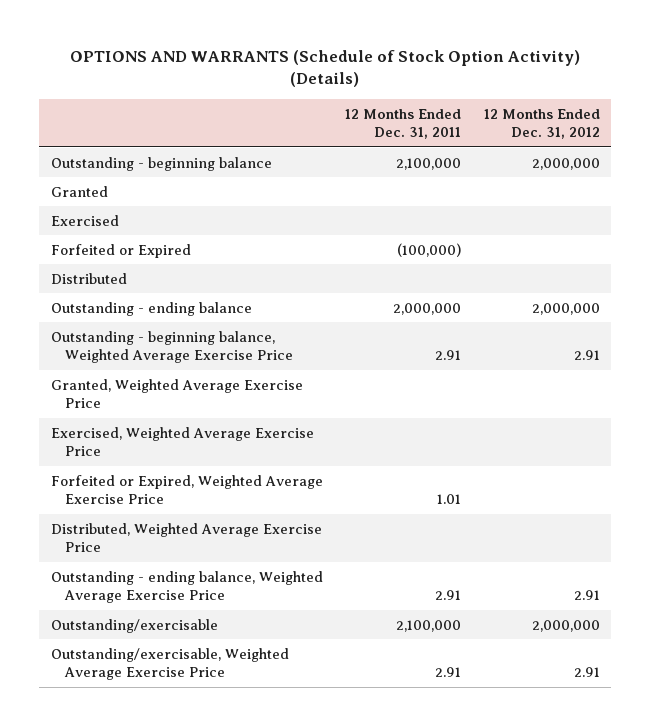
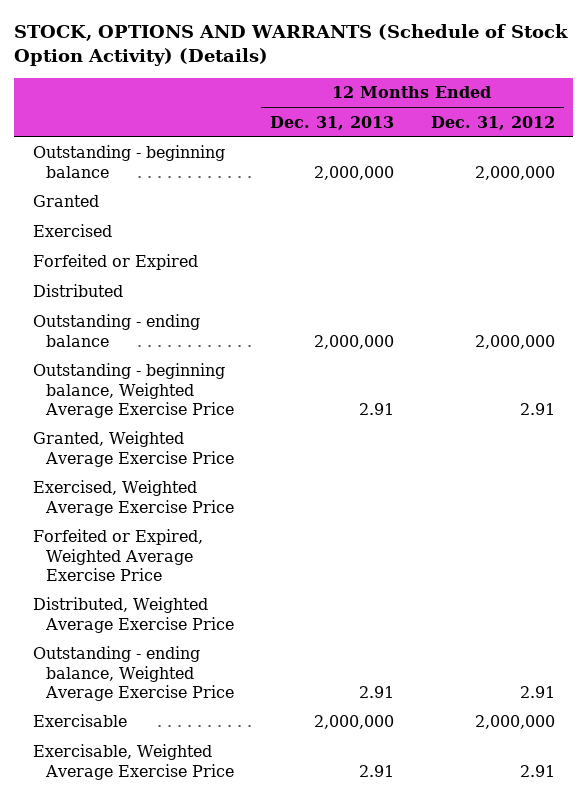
- OPTIONS AND WARRANTS (Schedule of Stock Option Activity) (Details)
+ STOCK, OPTIONS AND WARRANTS (Schedule of Stock Option Activity) (Details)
- | 12 Months Ended Dec. 31, 2011 | 12 Months Ended Dec. 31, 2012
+ | 12 Months Ended Dec. 31, 2013 | 12 Months Ended Dec. 31, 2012
- Outstanding/exercisable | 2,100,000 | 2,000,000
- Outstanding/exercisable, Weighted Average Exercise Price | 2.91 | 2.91
+ Exercisable | 2,000,000 | 2,000,000
+ Exercisable, Weighted Average Exercise Price | 2.91 | 2.91

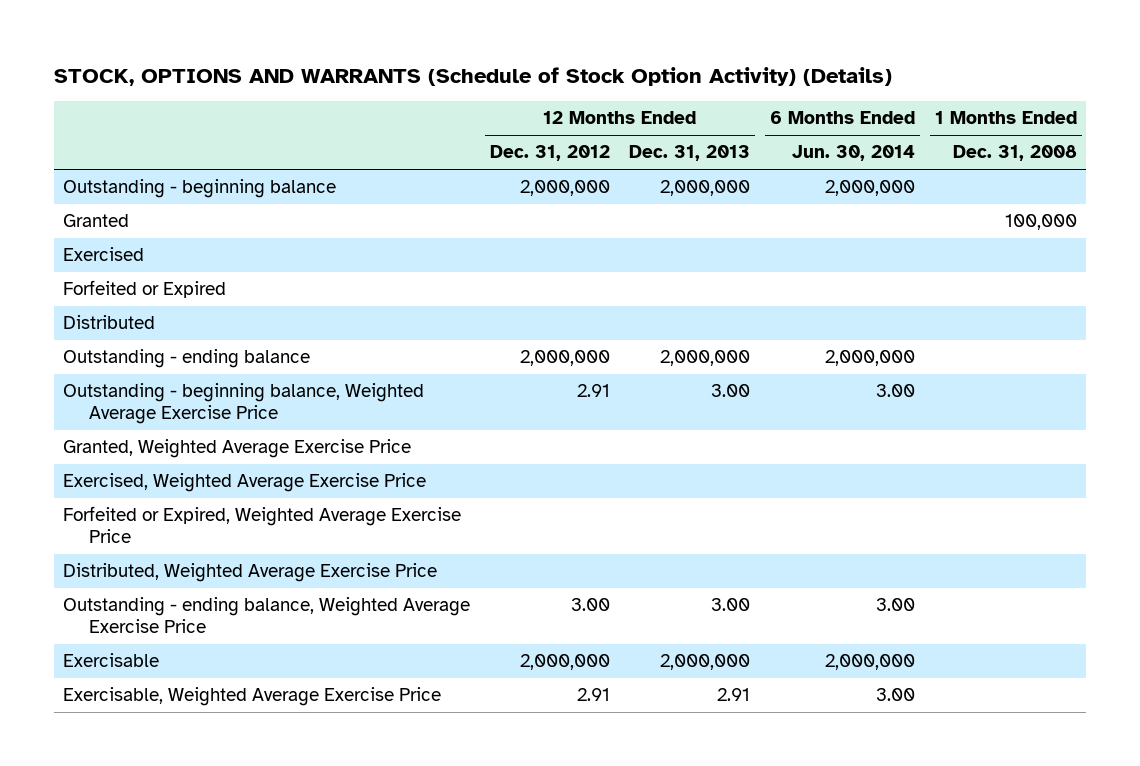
- | 12 Months Ended Dec. 31, 2013 | 12 Months Ended Dec. 31, 2012
+ | 12 Months Ended Dec. 31, 2012 | 12 Months Ended Dec. 31, 2013 | 6 Months Ended Jun. 30, 2014 | 1 Months Ended Dec. 31, 2008
- Outstanding - beginning balance, Weighted Average Exercise Price | 2.91 | 2.91
+ Outstanding - beginning balance, Weighted Average Exercise Price | 2.91 | 3.00 | 3.00 |
- Outstanding - ending balance, Weighted Average Exercise Price | 2.91 | 2.91
+ Outstanding - ending balance, Weighted Average Exercise Price | 3.00 | 3.00 | 3.00 |

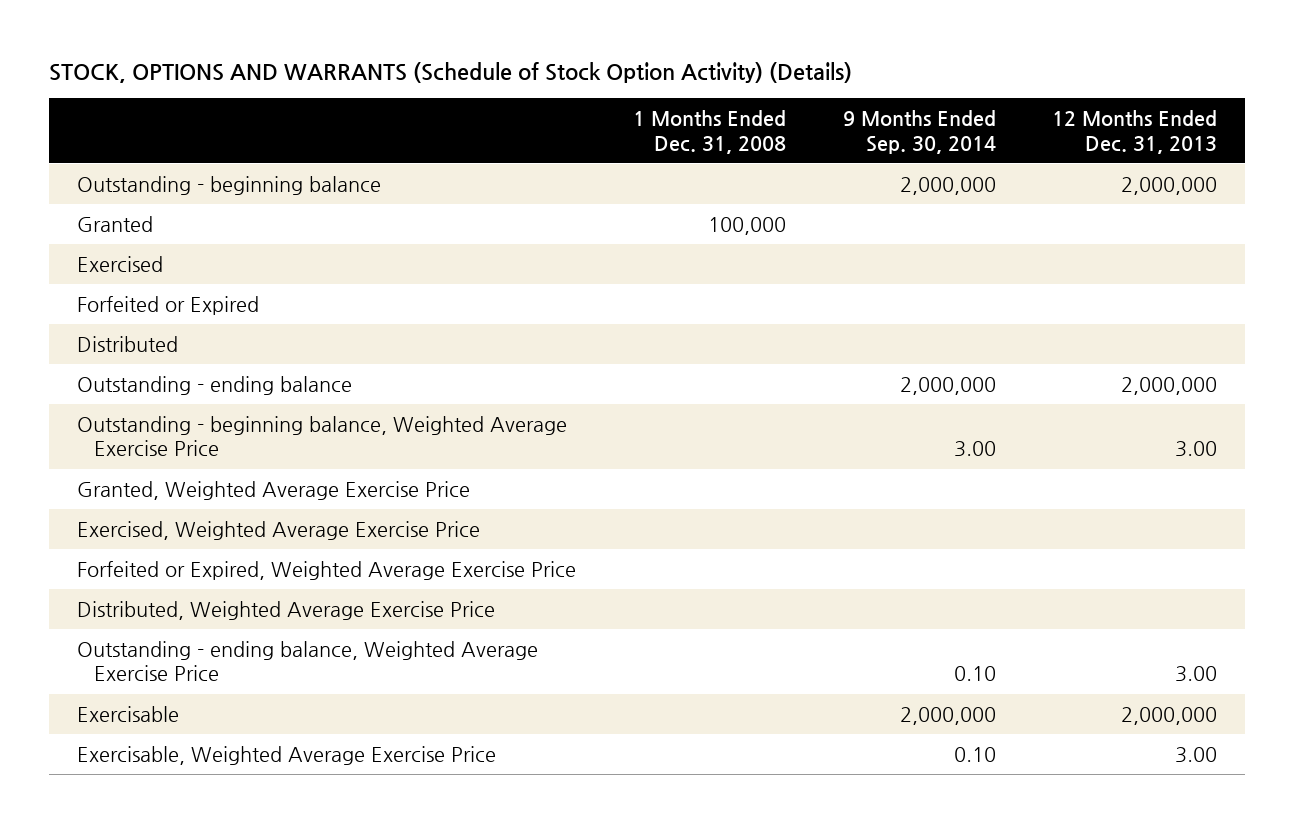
- | 12 Months Ended Dec. 31, 2012 | 12 Months Ended Dec. 31, 2013 | 6 Months Ended Jun. 30, 2014 | 1 Months Ended Dec. 31, 2008
+ | 1 Months Ended Dec. 31, 2008 | 9 Months Ended Sep. 30, 2014 | 12 Months Ended Dec. 31, 2013
- Exercisable, Weighted Average Exercise Price | 2.91 | 2.91 | 3.00 |
+ Exercisable, Weighted Average Exercise Price | | 0.10 | 3.00

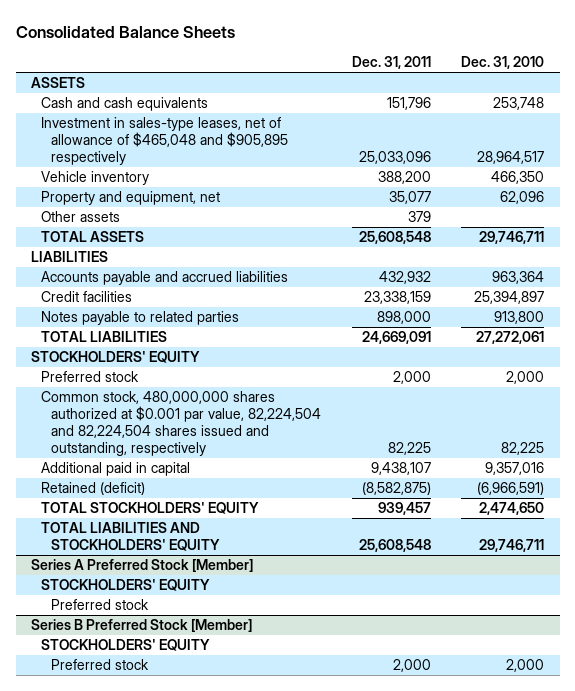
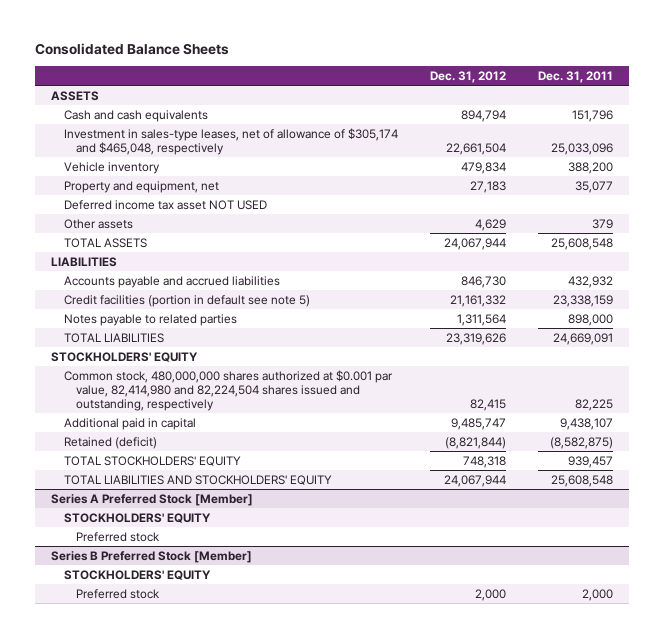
- | Dec. 31, 2011 | Dec. 31, 2010
+ | Dec. 31, 2012 | Dec. 31, 2011
- Investment in sales-type leases, net of allowance of $465,048 and $905,895 respectively | 25,033,096 | 28,964,517
+ Investment in sales-type leases, net of allowance of $305,174 and $465,048, respectively | 22,661,504 | 25,033,096
+ Deferred income tax asset NOT USED
- Credit facilities | 23,338,159 | 25,394,897
+ Credit facilities (portion in default see note 5) | 21,161,332 | 23,338,159
- Preferred stock | 2,000 | 2,000
- Common stock, 480,000,000 shares authorized at $0.001 par value, 82,224,504 and 82,224,504 shares issued and outstanding, respectively | 82,225 | 82,225
+ Common stock, 480,000,000 shares authorized at $0.001 par value, 82,414,980 and 82,224,504 shares issued and outstanding, respectively | 82,415 | 82,225

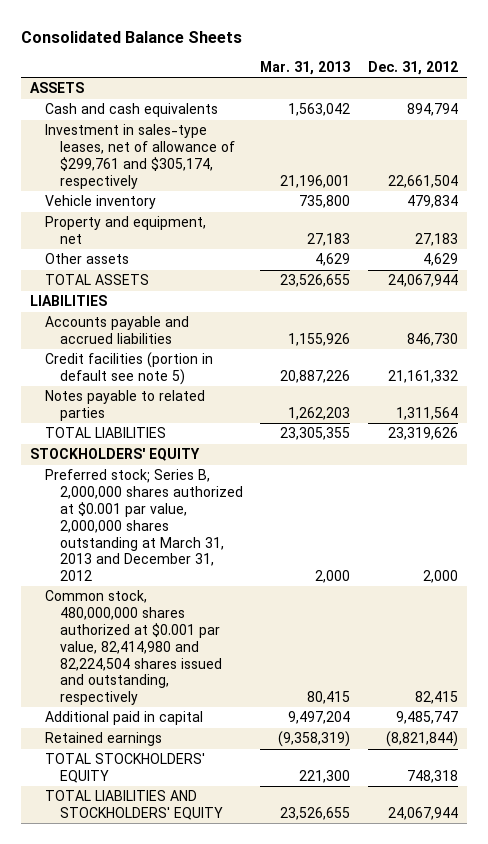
- | Dec. 31, 2012 | Dec. 31, 2011
+ | Mar. 31, 2013 | Dec. 31, 2012
- Investment in sales-type leases, net of allowance of $305,174 and $465,048, respectively | 22,661,504 | 25,033,096
+ Investment in sales-type leases, net of allowance of $299,761 and $305,174, respectively | 21,196,001 | 22,661,504
- Deferred income tax asset NOT USED
+ Preferred stock; Series B, 2,000,000 shares authorized at $0.001 par value, 2,000,000 shares outstanding at March 31, 2013 and December 31, 2012 | 2,000 | 2,000
- Retained (deficit) | (8,821,844) | (8,582,875)
+ Retained earnings | (9,358,319) | (8,821,844)
- Series A Preferred Stock [Member]
- STOCKHOLDERS' EQUITY
- Preferred stock
- Series B Preferred Stock [Member]
- STOCKHOLDERS' EQUITY
- Preferred stock | 2,000 | 2,000

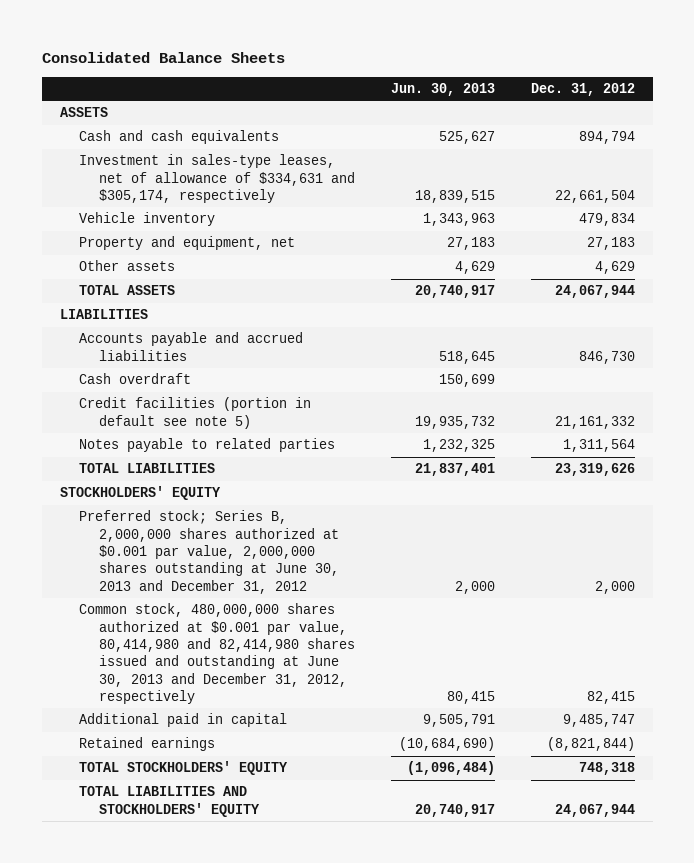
- | Mar. 31, 2013 | Dec. 31, 2012
+ | Jun. 30, 2013 | Dec. 31, 2012
- Investment in sales-type leases, net of allowance of $299,761 and $305,174, respectively | 21,196,001 | 22,661,504
+ Investment in sales-type leases, net of allowance of $334,631 and $305,174, respectively | 18,839,515 | 22,661,504
+ Cash overdraft | 150,699 |
- Preferred stock; Series B, 2,000,000 shares authorized at $0.001 par value, 2,000,000 shares outstanding at March 31, 2013 and December 31, 2012 | 2,000 | 2,000
- Common stock, 480,000,000 shares authorized at $0.001 par value, 82,414,980 and 82,224,504 shares issued and outstanding, respectively | 80,415 | 82,415
+ Preferred stock; Series B, 2,000,000 shares authorized at $0.001 par value, 2,000,000 shares outstanding at June 30, 2013 and December 31, 2012 | 2,000 | 2,000
+ Common stock, 480,000,000 shares authorized at $0.001 par value, 80,414,980 and 82,414,980 shares issued and outstanding at June 30, 2013 and December 31, 2012, respectively | 80,415 | 82,415

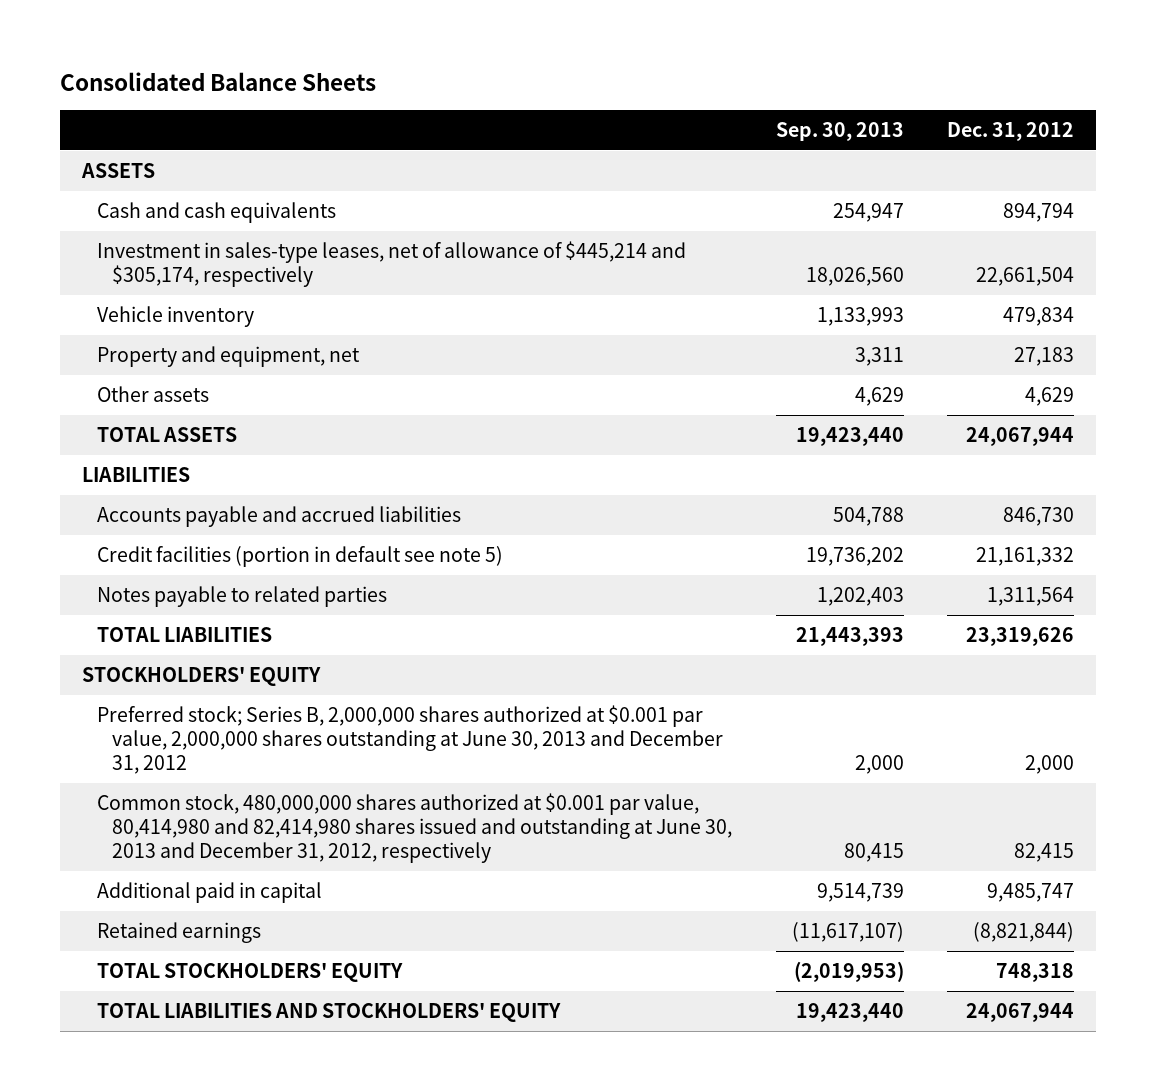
- | Jun. 30, 2013 | Dec. 31, 2012
+ | Sep. 30, 2013 | Dec. 31, 2012
- Investment in sales-type leases, net of allowance of $334,631 and $305,174, respectively | 18,839,515 | 22,661,504
+ Investment in sales-type leases, net of allowance of $445,214 and $305,174, respectively | 18,026,560 | 22,661,504
- Cash overdraft | 150,699 |

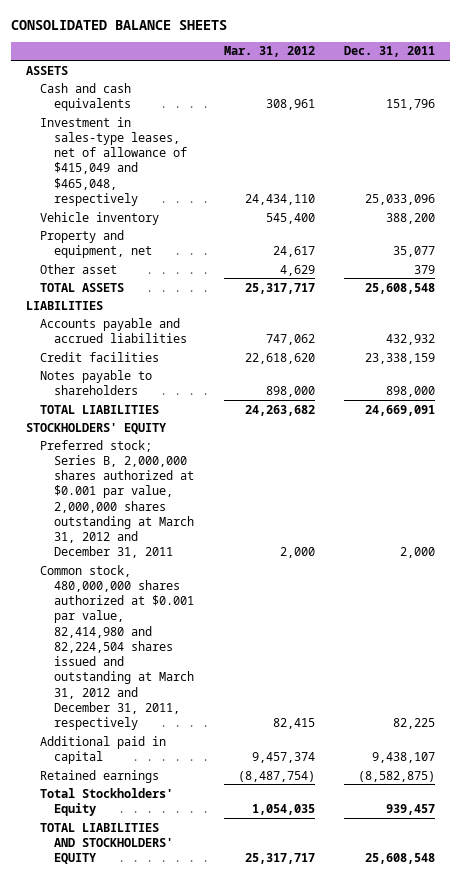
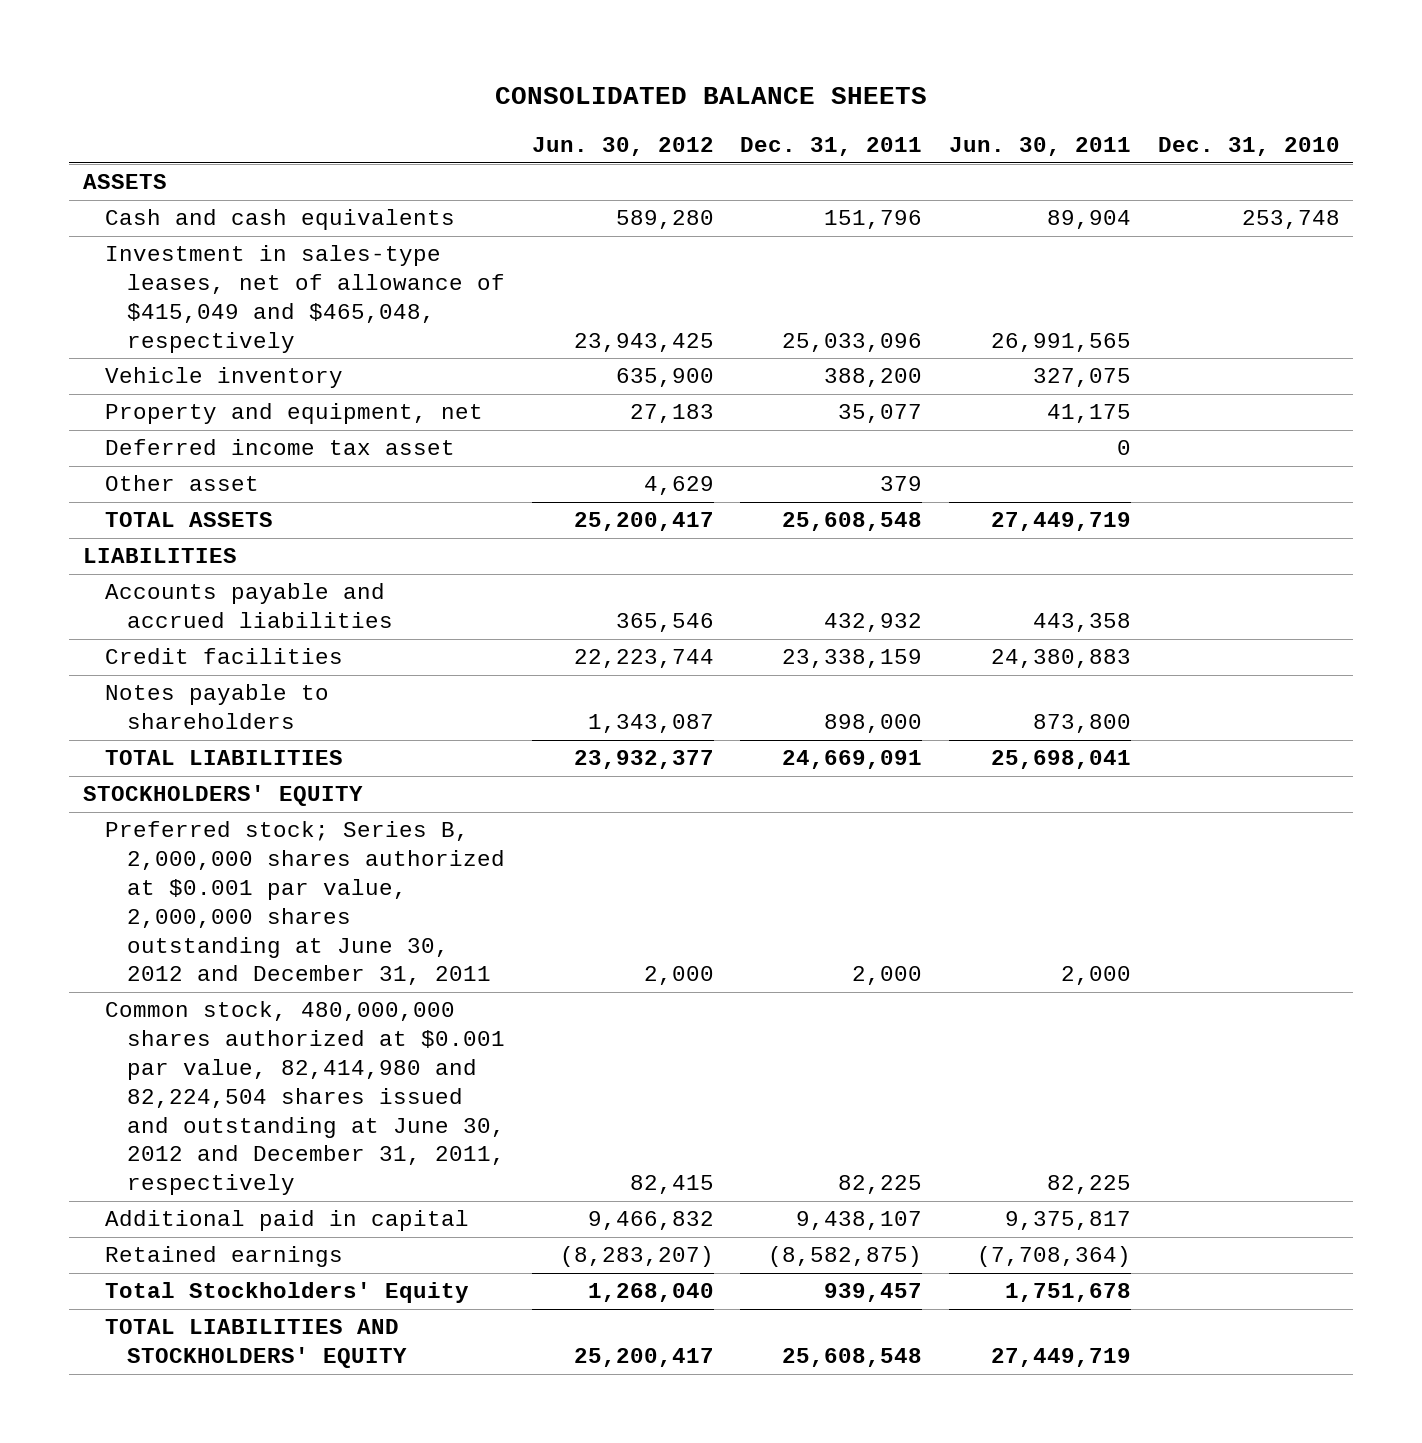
- | Mar. 31, 2012 | Dec. 31, 2011
+ | Jun. 30, 2012 | Dec. 31, 2011 | Jun. 30, 2011 | Dec. 31, 2010
+ Deferred income tax asset | | | 0 |
- Preferred stock; Series B, 2,000,000 shares authorized at $0.001 par value, 2,000,000 shares outstanding at March 31, 2012 and December 31, 2011 | 2,000 | 2,000
- Common stock, 480,000,000 shares authorized at $0.001 par value, 82,414,980 and 82,224,504 shares issued and outstanding at March 31, 2012 and December 31, 2011, respectively | 82,415 | 82,225
+ Preferred stock; Series B, 2,000,000 shares authorized at $0.001 par value, 2,000,000 shares outstanding at June 30, 2012 and December 31, 2011 | 2,000 | 2,000 | 2,000 |
+ Common stock, 480,000,000 shares authorized at $0.001 par value, 82,414,980 and 82,224,504 shares issued and outstanding at June 30, 2012 and December 31, 2011, respectively | 82,415 | 82,225 | 82,225 |

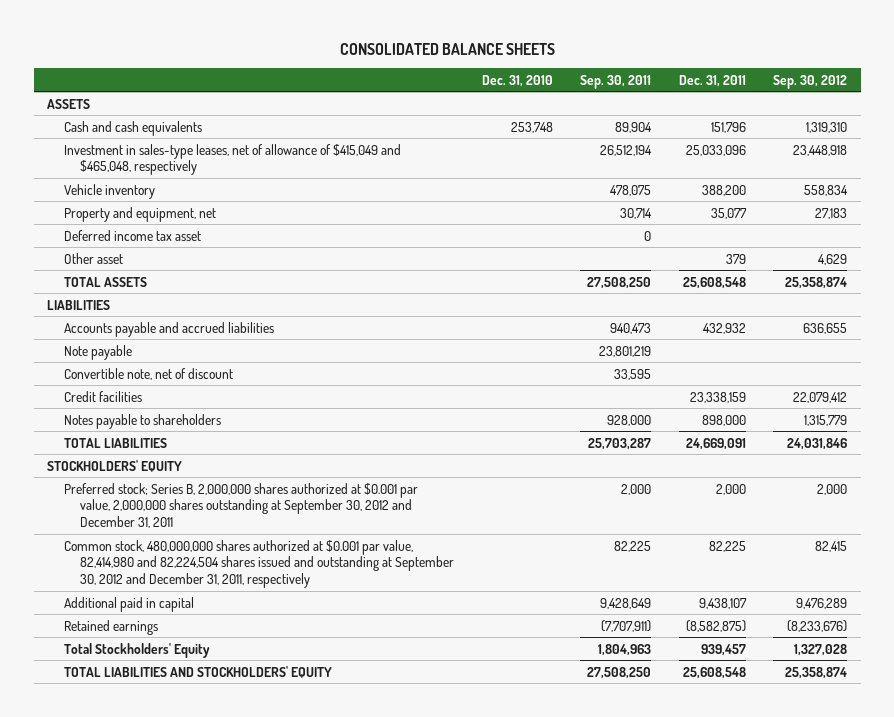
- | Jun. 30, 2012 | Dec. 31, 2011 | Jun. 30, 2011 | Dec. 31, 2010
+ | Dec. 31, 2010 | Sep. 30, 2011 | Dec. 31, 2011 | Sep. 30, 2012
+ Note payable | | 23,801,219 | |
+ Convertible note, net of discount | | 33,595 | |
- Preferred stock; Series B, 2,000,000 shares authorized at $0.001 par value, 2,000,000 shares outstanding at June 30, 2012 and December 31, 2011 | 2,000 | 2,000 | 2,000 |
- Common stock, 480,000,000 shares authorized at $0.001 par value, 82,414,980 and 82,224,504 shares issued and outstanding at June 30, 2012 and December 31, 2011, respectively | 82,415 | 82,225 | 82,225 |
+ Preferred stock; Series B, 2,000,000 shares authorized at $0.001 par value, 2,000,000 shares outstanding at September 30, 2012 and December 31, 2011 | | 2,000 | 2,000 | 2,000
+ Common stock, 480,000,000 shares authorized at $0.001 par value, 82,414,980 and 82,224,504 shares issued and outstanding at September 30, 2012 and December 31, 2011, respectively | | 82,225 | 82,225 | 82,415

